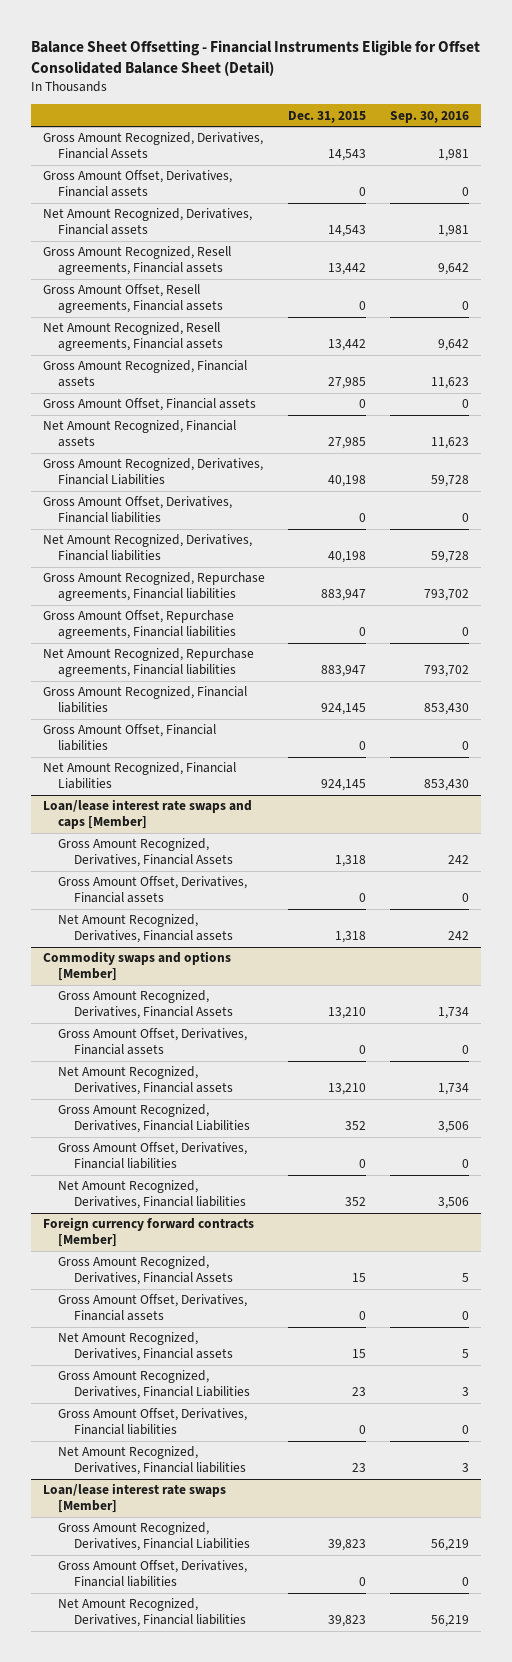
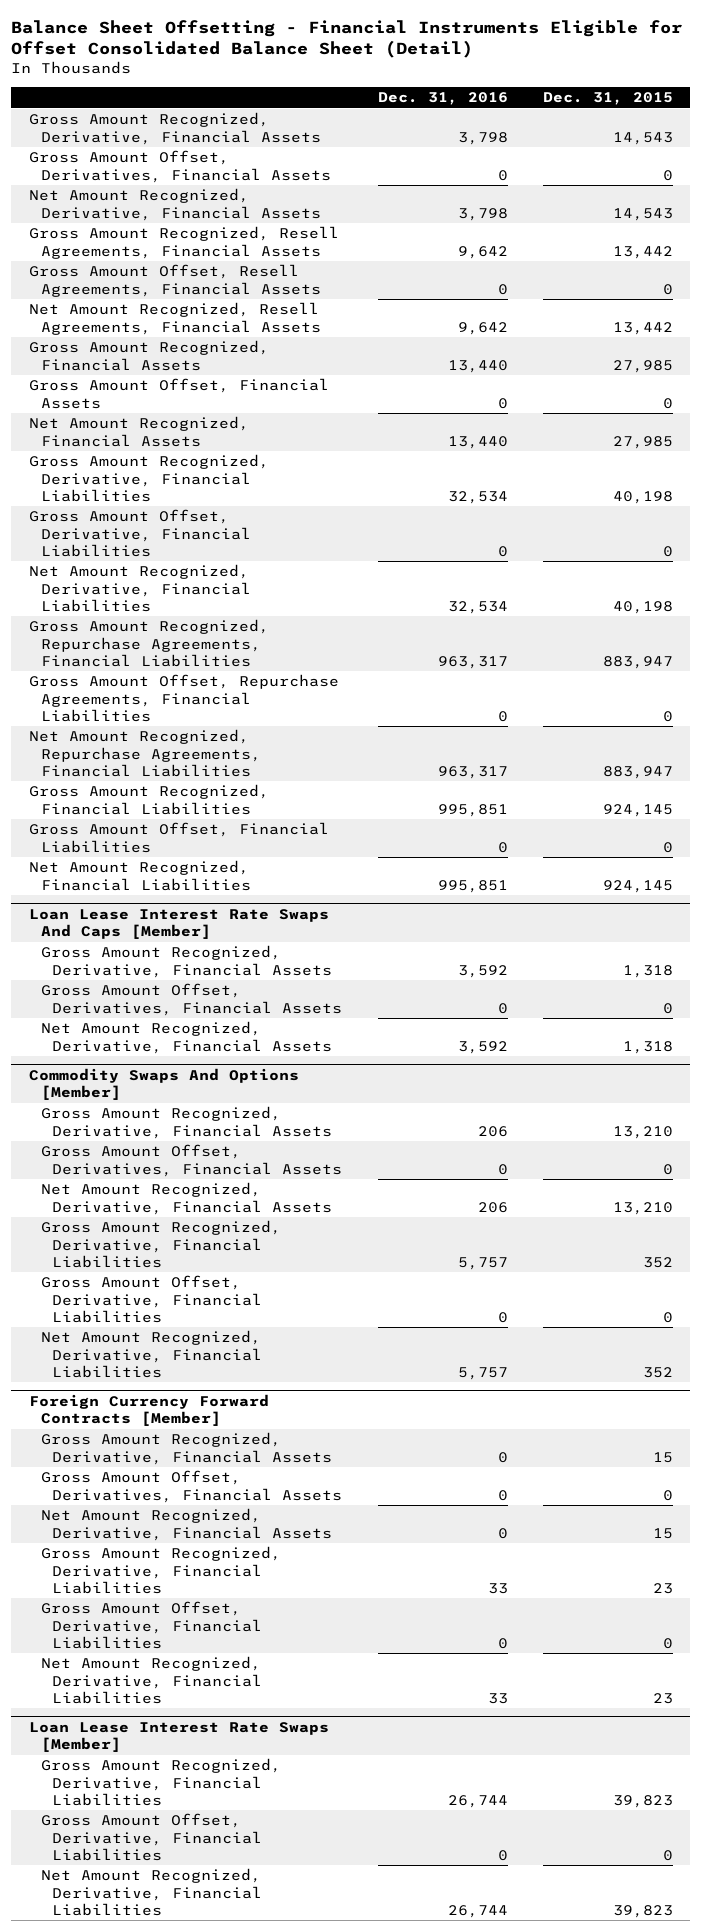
- | Dec. 31, 2015 | Sep. 30, 2016
+ | Dec. 31, 2016 | Dec. 31, 2015
- Gross Amount Recognized, Derivatives, Financial Assets | 14,543 | 1,981
- Gross Amount Offset, Derivatives, Financial assets | 0 | 0
- Net Amount Recognized, Derivatives, Financial assets | 14,543 | 1,981
- Gross Amount Recognized, Resell agreements, Financial assets | 13,442 | 9,642
- Gross Amount Offset, Resell agreements, Financial assets | 0 | 0
- Net Amount Recognized, Resell agreements, Financial assets | 13,442 | 9,642
- Gross Amount Recognized, Financial assets | 27,985 | 11,623
- Gross Amount Offset, Financial assets | 0 | 0
- Net Amount Recognized, Financial assets | 27,985 | 11,623
- Gross Amount Recognized, Derivatives, Financial Liabilities | 40,198 | 59,728
- Gross Amount Offset, Derivatives, Financial liabilities | 0 | 0
- Net Amount Recognized, Derivatives, Financial liabilities | 40,198 | 59,728
- Gross Amount Recognized, Repurchase agreements, Financial liabilities | 883,947 | 793,702
- Gross Amount Offset, Repurchase agreements, Financial liabilities | 0 | 0
- Net Amount Recognized, Repurchase agreements, Financial liabilities | 883,947 | 793,702
- Gross Amount Recognized, Financial liabilities | 924,145 | 853,430
- Gross Amount Offset, Financial liabilities | 0 | 0
+ Gross Amount Recognized, Derivative, Financial Assets | 3,798 | 14,543
+ Gross Amount Offset, Derivatives, Financial Assets | 0 | 0
+ Net Amount Recognized, Derivative, Financial Assets | 3,798 | 14,543
+ Gross Amount Recognized, Resell Agreements, Financial Assets | 9,642 | 13,442
+ Gross Amount Offset, Resell Agreements, Financial Assets | 0 | 0
+ Net Amount Recognized, Resell Agreements, Financial Assets | 9,642 | 13,442
+ Gross Amount Recognized, Financial Assets | 13,440 | 27,985
+ Gross Amount Offset, Financial Assets | 0 | 0
+ Net Amount Recognized, Financial Assets | 13,440 | 27,985
+ Gross Amount Recognized, Derivative, Financial Liabilities | 32,534 | 40,198
+ Gross Amount Offset, Derivative, Financial Liabilities | 0 | 0
+ Net Amount Recognized, Derivative, Financial Liabilities | 32,534 | 40,198
+ Gross Amount Recognized, Repurchase Agreements, Financial Liabilities | 963,317 | 883,947
+ Gross Amount Offset, Repurchase Agreements, Financial Liabilities | 0 | 0
+ Net Amount Recognized, Repurchase Agreements, Financial Liabilities | 963,317 | 883,947
+ Gross Amount Recognized, Financial Liabilities | 995,851 | 924,145
+ Gross Amount Offset, Financial Liabilities | 0 | 0
- Loan/lease interest rate swaps and caps [Member]
- Gross Amount Recognized, Derivatives, Financial Assets | 1,318 | 242
- Gross Amount Offset, Derivatives, Financial assets | 0 | 0
- Net Amount Recognized, Derivatives, Financial assets | 1,318 | 242
- Commodity swaps and options [Member]
- Gross Amount Recognized, Derivatives, Financial Assets | 13,210 | 1,734
- Gross Amount Offset, Derivatives, Financial assets | 0 | 0
- Net Amount Recognized, Derivatives, Financial assets | 13,210 | 1,734
- Gross Amount Recognized, Derivatives, Financial Liabilities | 352 | 3,506
- Gross Amount Offset, Derivatives, Financial liabilities | 0 | 0
- Net Amount Recognized, Derivatives, Financial liabilities | 352 | 3,506
- Foreign currency forward contracts [Member]
- Gross Amount Recognized, Derivatives, Financial Assets | 15 | 5
- Gross Amount Offset, Derivatives, Financial assets | 0 | 0
- Net Amount Recognized, Derivatives, Financial assets | 15 | 5
- Gross Amount Recognized, Derivatives, Financial Liabilities | 23 | 3
- Gross Amount Offset, Derivatives, Financial liabilities | 0 | 0
- Net Amount Recognized, Derivatives, Financial liabilities | 23 | 3
- Loan/lease interest rate swaps [Member]
- Gross Amount Recognized, Derivatives, Financial Liabilities | 39,823 | 56,219
- Gross Amount Offset, Derivatives, Financial liabilities | 0 | 0
- Net Amount Recognized, Derivatives, Financial liabilities | 39,823 | 56,219
+ Loan Lease Interest Rate Swaps And Caps [Member]
+ Gross Amount Recognized, Derivative, Financial Assets | 3,592 | 1,318
+ Gross Amount Offset, Derivatives, Financial Assets | 0 | 0
+ Net Amount Recognized, Derivative, Financial Assets | 3,592 | 1,318
+ Commodity Swaps And Options [Member]
+ Gross Amount Recognized, Derivative, Financial Assets | 206 | 13,210
+ Gross Amount Offset, Derivatives, Financial Assets | 0 | 0
+ Net Amount Recognized, Derivative, Financial Assets | 206 | 13,210
+ Gross Amount Recognized, Derivative, Financial Liabilities | 5,757 | 352
+ Gross Amount Offset, Derivative, Financial Liabilities | 0 | 0
+ Net Amount Recognized, Derivative, Financial Liabilities | 5,757 | 352
+ Foreign Currency Forward Contracts [Member]
+ Gross Amount Recognized, Derivative, Financial Assets | 0 | 15
+ Gross Amount Offset, Derivatives, Financial Assets | 0 | 0
+ Net Amount Recognized, Derivative, Financial Assets | 0 | 15
+ Gross Amount Recognized, Derivative, Financial Liabilities | 33 | 23
+ Gross Amount Offset, Derivative, Financial Liabilities | 0 | 0
+ Net Amount Recognized, Derivative, Financial Liabilities | 33 | 23
+ Loan Lease Interest Rate Swaps [Member]
+ Gross Amount Recognized, Derivative, Financial Liabilities | 26,744 | 39,823
+ Gross Amount Offset, Derivative, Financial Liabilities | 0 | 0
+ Net Amount Recognized, Derivative, Financial Liabilities | 26,744 | 39,823

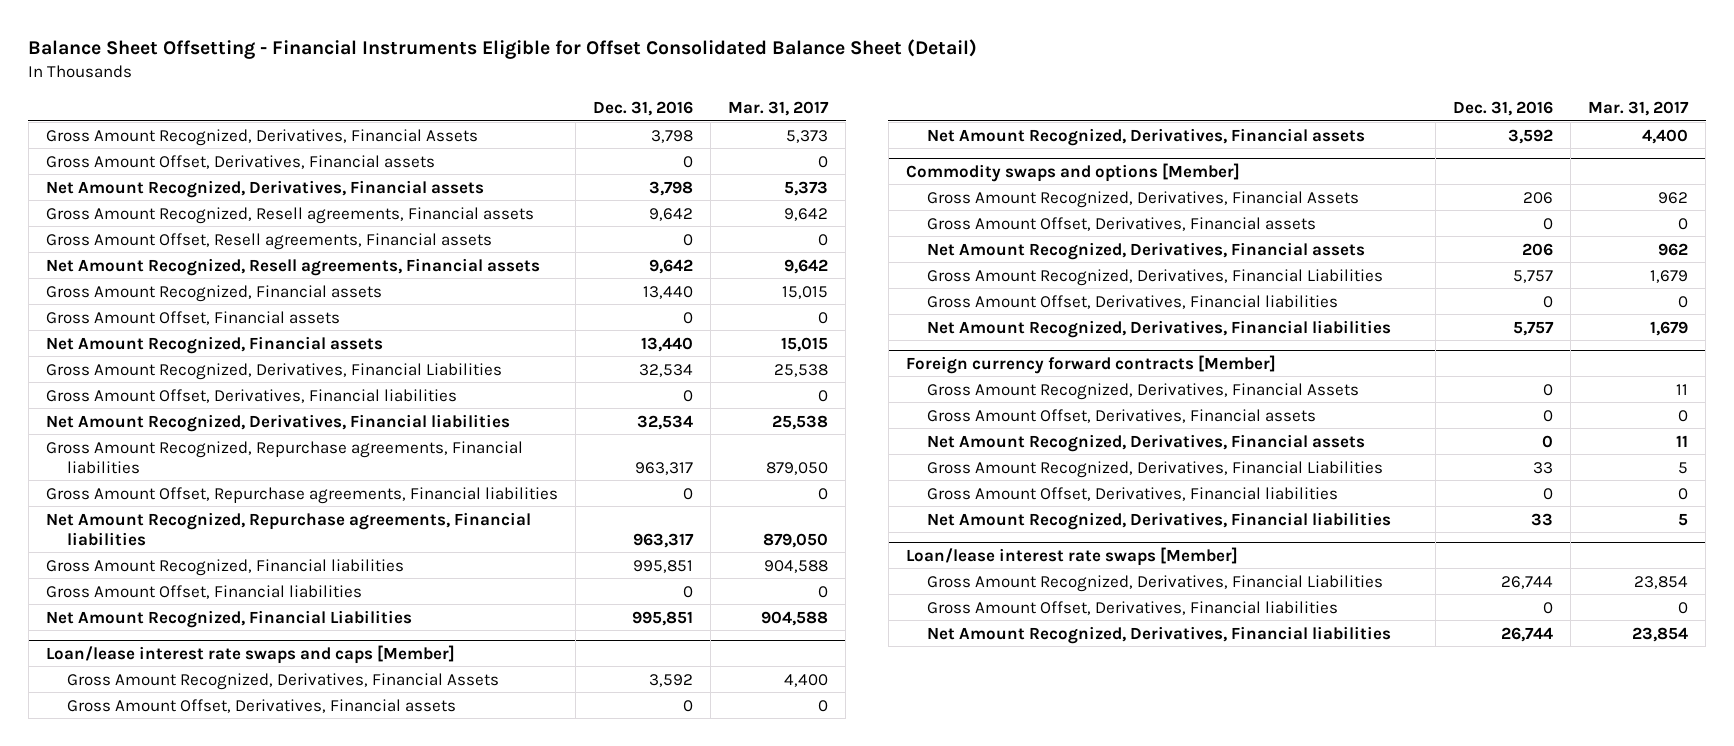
- | Dec. 31, 2016 | Dec. 31, 2015
+ | Dec. 31, 2016 | Mar. 31, 2017
- Gross Amount Recognized, Derivative, Financial Assets | 3,798 | 14,543
- Gross Amount Offset, Derivatives, Financial Assets | 0 | 0
- Net Amount Recognized, Derivative, Financial Assets | 3,798 | 14,543
- Gross Amount Recognized, Resell Agreements, Financial Assets | 9,642 | 13,442
- Gross Amount Offset, Resell Agreements, Financial Assets | 0 | 0
- Net Amount Recognized, Resell Agreements, Financial Assets | 9,642 | 13,442
- Gross Amount Recognized, Financial Assets | 13,440 | 27,985
- Gross Amount Offset, Financial Assets | 0 | 0
- Net Amount Recognized, Financial Assets | 13,440 | 27,985
- Gross Amount Recognized, Derivative, Financial Liabilities | 32,534 | 40,198
- Gross Amount Offset, Derivative, Financial Liabilities | 0 | 0
- Net Amount Recognized, Derivative, Financial Liabilities | 32,534 | 40,198
- Gross Amount Recognized, Repurchase Agreements, Financial Liabilities | 963,317 | 883,947
- Gross Amount Offset, Repurchase Agreements, Financial Liabilities | 0 | 0
- Net Amount Recognized, Repurchase Agreements, Financial Liabilities | 963,317 | 883,947
- Gross Amount Recognized, Financial Liabilities | 995,851 | 924,145
- Gross Amount Offset, Financial Liabilities | 0 | 0
+ Gross Amount Recognized, Derivatives, Financial Assets | 3,798 | 5,373
+ Gross Amount Offset, Derivatives, Financial assets | 0 | 0
+ Net Amount Recognized, Derivatives, Financial assets | 3,798 | 5,373
+ Gross Amount Recognized, Resell agreements, Financial assets | 9,642 | 9,642
+ Gross Amount Offset, Resell agreements, Financial assets | 0 | 0
+ Net Amount Recognized, Resell agreements, Financial assets | 9,642 | 9,642
+ Gross Amount Recognized, Financial assets | 13,440 | 15,015
+ Gross Amount Offset, Financial assets | 0 | 0
+ Net Amount Recognized, Financial assets | 13,440 | 15,015
+ Gross Amount Recognized, Derivatives, Financial Liabilities | 32,534 | 25,538
+ Gross Amount Offset, Derivatives, Financial liabilities | 0 | 0
+ Net Amount Recognized, Derivatives, Financial liabilities | 32,534 | 25,538
+ Gross Amount Recognized, Repurchase agreements, Financial liabilities | 963,317 | 879,050
+ Gross Amount Offset, Repurchase agreements, Financial liabilities | 0 | 0
+ Net Amount Recognized, Repurchase agreements, Financial liabilities | 963,317 | 879,050
+ Gross Amount Recognized, Financial liabilities | 995,851 | 904,588
+ Gross Amount Offset, Financial liabilities | 0 | 0
- Loan Lease Interest Rate Swaps And Caps [Member]
- Gross Amount Recognized, Derivative, Financial Assets | 3,592 | 1,318
- Gross Amount Offset, Derivatives, Financial Assets | 0 | 0
- Net Amount Recognized, Derivative, Financial Assets | 3,592 | 1,318
- Commodity Swaps And Options [Member]
- Gross Amount Recognized, Derivative, Financial Assets | 206 | 13,210
- Gross Amount Offset, Derivatives, Financial Assets | 0 | 0
- Net Amount Recognized, Derivative, Financial Assets | 206 | 13,210
- Gross Amount Recognized, Derivative, Financial Liabilities | 5,757 | 352
- Gross Amount Offset, Derivative, Financial Liabilities | 0 | 0
- Net Amount Recognized, Derivative, Financial Liabilities | 5,757 | 352
- Foreign Currency Forward Contracts [Member]
- Gross Amount Recognized, Derivative, Financial Assets | 0 | 15
- Gross Amount Offset, Derivatives, Financial Assets | 0 | 0
- Net Amount Recognized, Derivative, Financial Assets | 0 | 15
- Gross Amount Recognized, Derivative, Financial Liabilities | 33 | 23
- Gross Amount Offset, Derivative, Financial Liabilities | 0 | 0
- Net Amount Recognized, Derivative, Financial Liabilities | 33 | 23
- Loan Lease Interest Rate Swaps [Member]
- Gross Amount Recognized, Derivative, Financial Liabilities | 26,744 | 39,823
- Gross Amount Offset, Derivative, Financial Liabilities | 0 | 0
- Net Amount Recognized, Derivative, Financial Liabilities | 26,744 | 39,823
+ Loan/lease interest rate swaps and caps [Member]
+ Gross Amount Recognized, Derivatives, Financial Assets | 3,592 | 4,400
+ Gross Amount Offset, Derivatives, Financial assets | 0 | 0
+ Net Amount Recognized, Derivatives, Financial assets | 3,592 | 4,400
+ Commodity swaps and options [Member]
+ Gross Amount Recognized, Derivatives, Financial Assets | 206 | 962
+ Gross Amount Offset, Derivatives, Financial assets | 0 | 0
+ Net Amount Recognized, Derivatives, Financial assets | 206 | 962
+ Gross Amount Recognized, Derivatives, Financial Liabilities | 5,757 | 1,679
+ Gross Amount Offset, Derivatives, Financial liabilities | 0 | 0
+ Net Amount Recognized, Derivatives, Financial liabilities | 5,757 | 1,679
+ Foreign currency forward contracts [Member]
+ Gross Amount Recognized, Derivatives, Financial Assets | 0 | 11
+ Gross Amount Offset, Derivatives, Financial assets | 0 | 0
+ Net Amount Recognized, Derivatives, Financial assets | 0 | 11
+ Gross Amount Recognized, Derivatives, Financial Liabilities | 33 | 5
+ Gross Amount Offset, Derivatives, Financial liabilities | 0 | 0
+ Net Amount Recognized, Derivatives, Financial liabilities | 33 | 5
+ Loan/lease interest rate swaps [Member]
+ Gross Amount Recognized, Derivatives, Financial Liabilities | 26,744 | 23,854
+ Gross Amount Offset, Derivatives, Financial liabilities | 0 | 0
+ Net Amount Recognized, Derivatives, Financial liabilities | 26,744 | 23,854

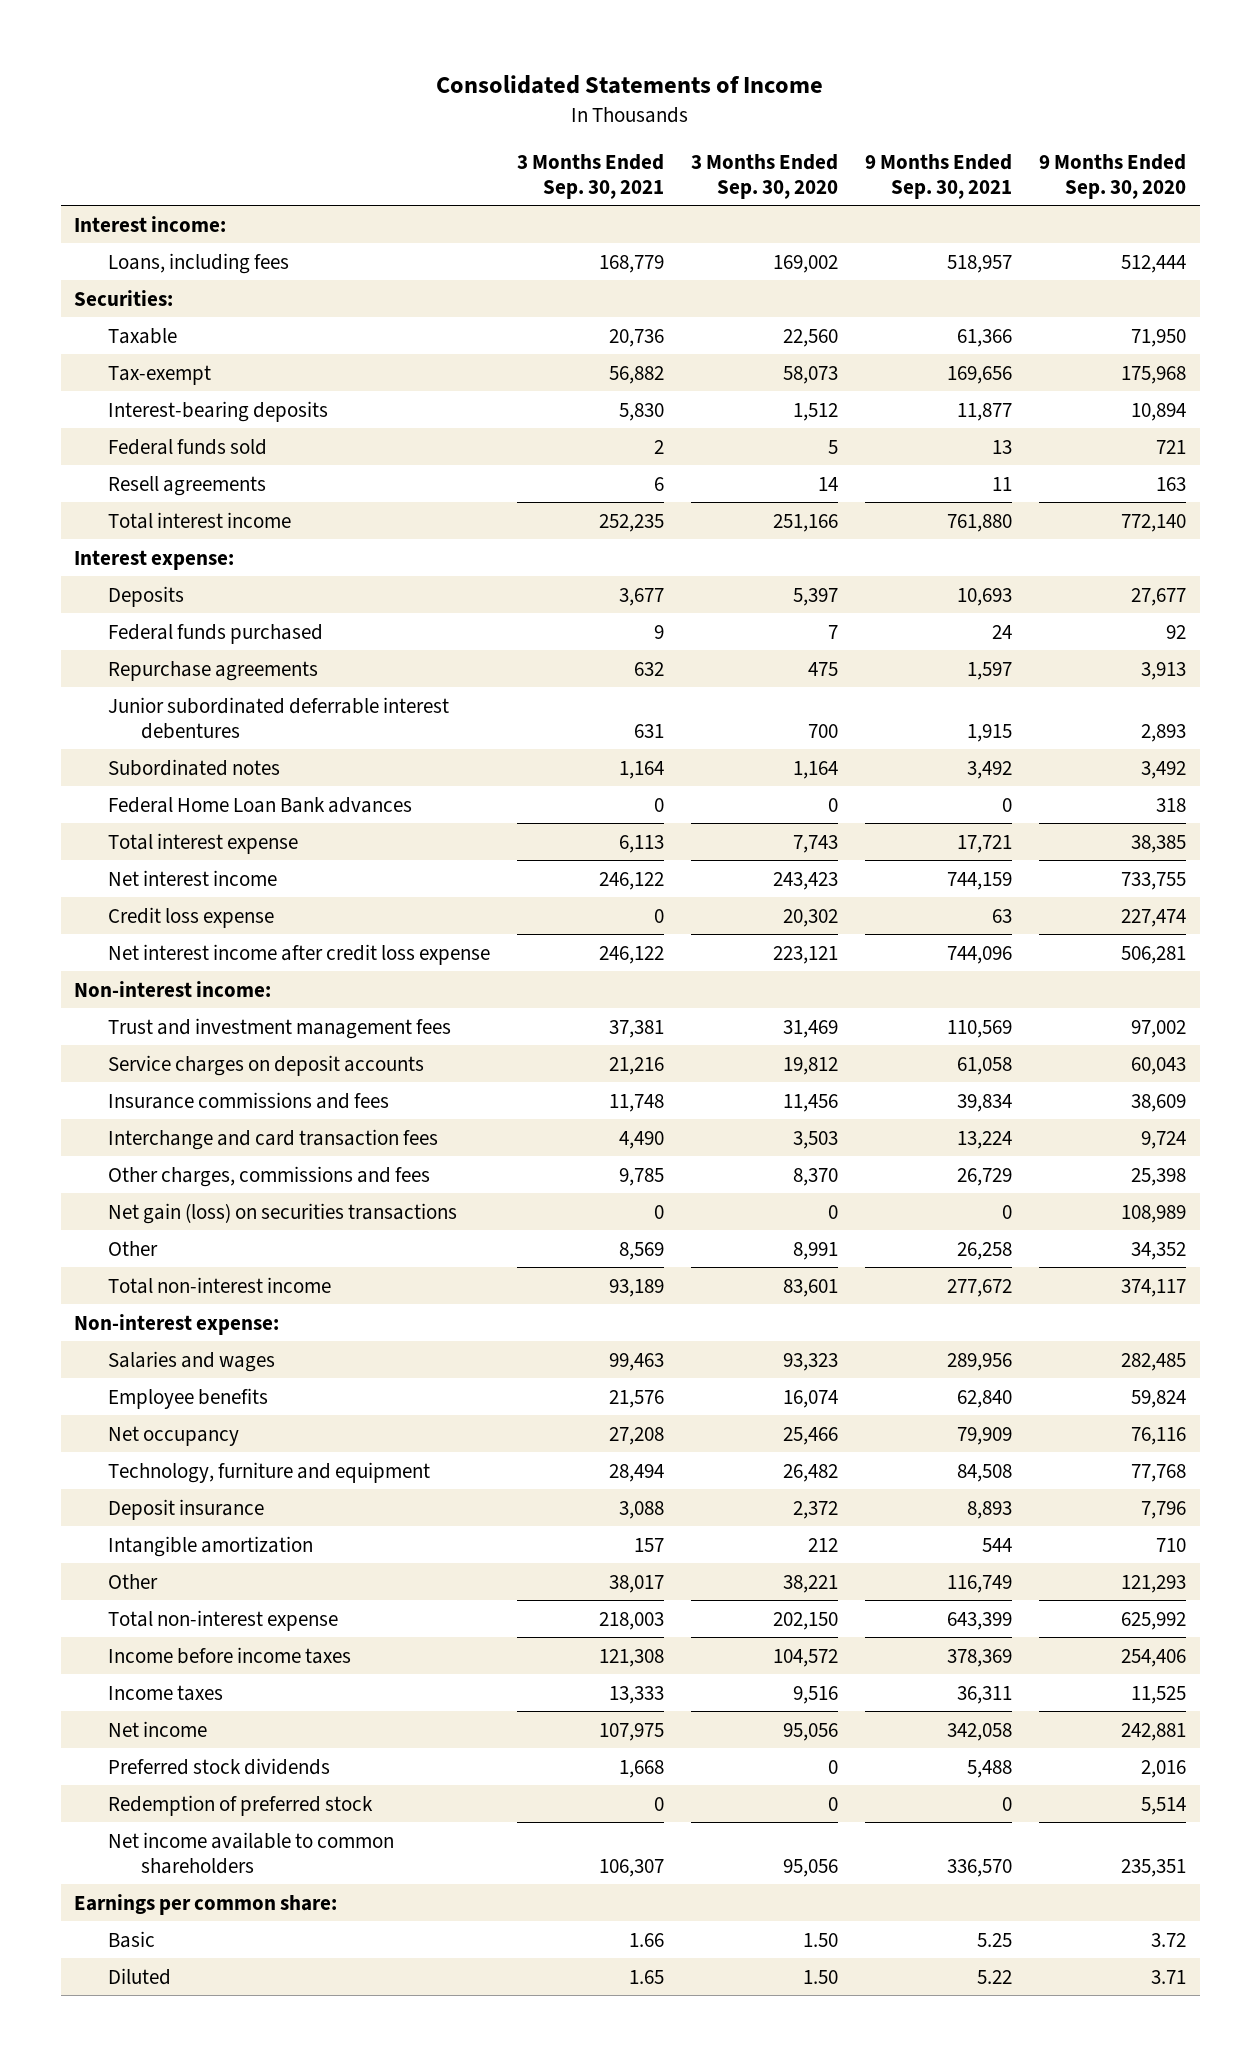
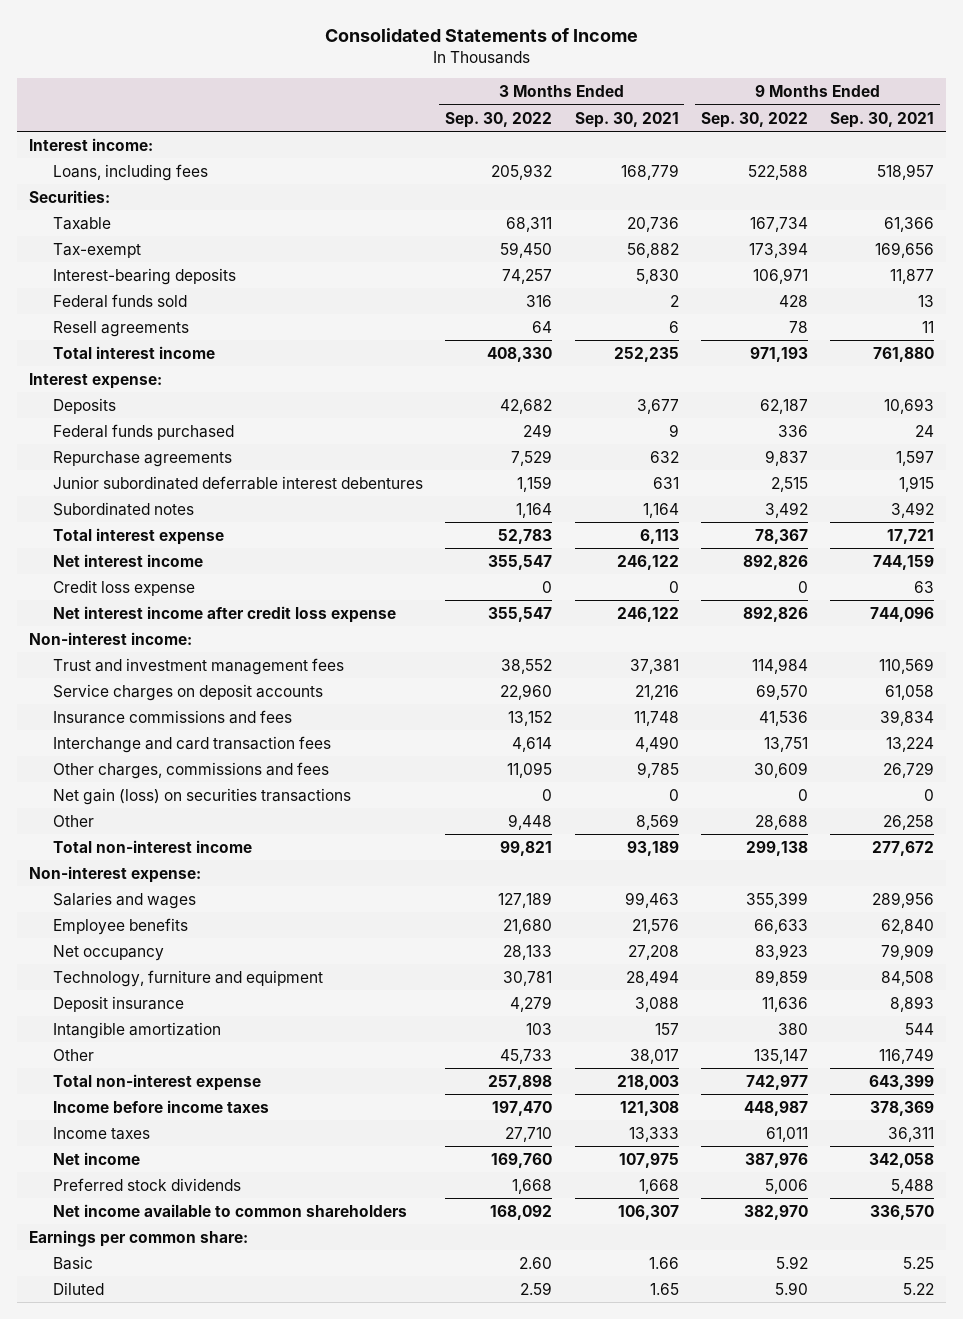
- | 3 Months Ended Sep. 30, 2021 | 3 Months Ended Sep. 30, 2020 | 9 Months Ended Sep. 30, 2021 | 9 Months Ended Sep. 30, 2020
+ | 3 Months Ended Sep. 30, 2022 | 3 Months Ended Sep. 30, 2021 | 9 Months Ended Sep. 30, 2022 | 9 Months Ended Sep. 30, 2021
- Federal Home Loan Bank advances | 0 | 0 | 0 | 318
- Redemption of preferred stock | 0 | 0 | 0 | 5,514

